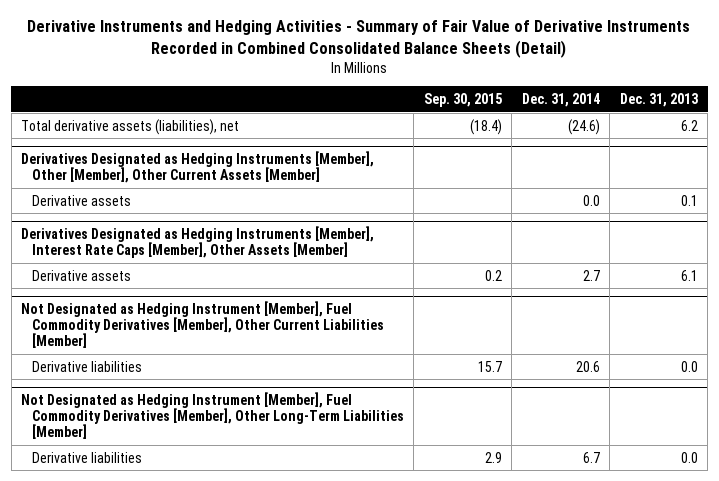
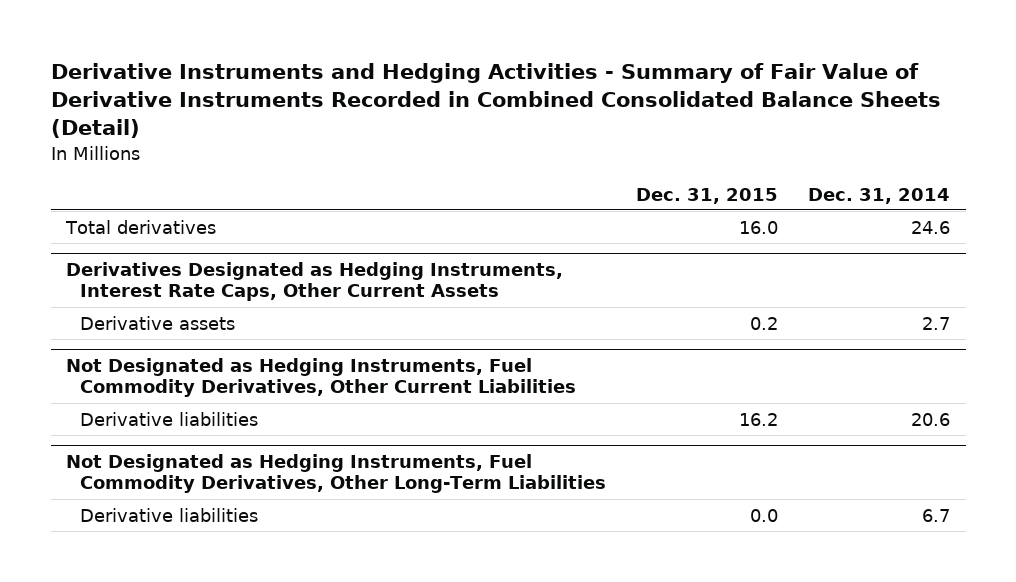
- | Sep. 30, 2015 | Dec. 31, 2014 | Dec. 31, 2013
+ | Dec. 31, 2015 | Dec. 31, 2014
- Total derivative assets (liabilities), net | (18.4) | (24.6) | 6.2
- Derivatives Designated as Hedging Instruments [Member], Other [Member], Other Current Assets [Member]
- Derivative assets | | 0.0 | 0.1
- Derivatives Designated as Hedging Instruments [Member], Interest Rate Caps [Member], Other Assets [Member]
+ Total derivatives | 16.0 | 24.6
+ Derivatives Designated as Hedging Instruments, Interest Rate Caps, Other Current Assets
- Not Designated as Hedging Instrument [Member], Fuel Commodity Derivatives [Member], Other Current Liabilities [Member]
+ Not Designated as Hedging Instruments, Fuel Commodity Derivatives, Other Current Liabilities
- Not Designated as Hedging Instrument [Member], Fuel Commodity Derivatives [Member], Other Long-Term Liabilities [Member]
+ Not Designated as Hedging Instruments, Fuel Commodity Derivatives, Other Long-Term Liabilities

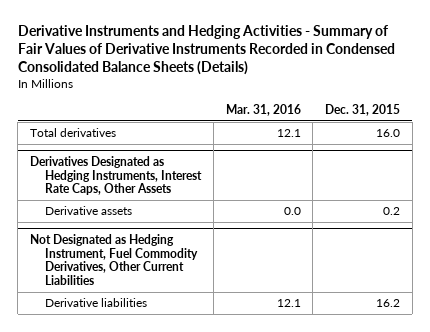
- Derivative Instruments and Hedging Activities - Summary of Fair Value of Derivative Instruments Recorded in Combined Consolidated Balance Sheets (Detail)
+ Derivative Instruments and Hedging Activities - Summary of Fair Values of Derivative Instruments Recorded in Condensed Consolidated Balance Sheets (Details)
- | Dec. 31, 2015 | Dec. 31, 2014
+ | Mar. 31, 2016 | Dec. 31, 2015
- Derivatives Designated as Hedging Instruments, Interest Rate Caps, Other Current Assets
+ Derivatives Designated as Hedging Instruments, Interest Rate Caps, Other Assets
- Not Designated as Hedging Instruments, Fuel Commodity Derivatives, Other Current Liabilities
+ Not Designated as Hedging Instrument, Fuel Commodity Derivatives, Other Current Liabilities
- Not Designated as Hedging Instruments, Fuel Commodity Derivatives, Other Long-Term Liabilities
- Derivative liabilities | 0.0 | 6.7

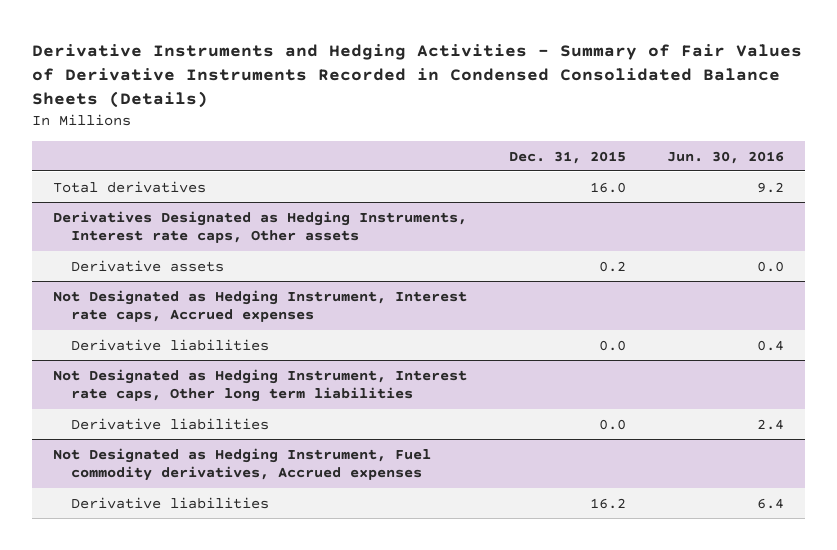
- | Mar. 31, 2016 | Dec. 31, 2015
+ | Dec. 31, 2015 | Jun. 30, 2016
- Derivatives Designated as Hedging Instruments, Interest Rate Caps, Other Assets
+ Derivatives Designated as Hedging Instruments, Interest rate caps, Other assets
- Not Designated as Hedging Instrument, Fuel Commodity Derivatives, Other Current Liabilities
+ Not Designated as Hedging Instrument, Interest rate caps, Accrued expenses
+ Derivative liabilities | 0.0 | 0.4
+ Not Designated as Hedging Instrument, Interest rate caps, Other long term liabilities
+ Derivative liabilities | 0.0 | 2.4
+ Not Designated as Hedging Instrument, Fuel commodity derivatives, Accrued expenses

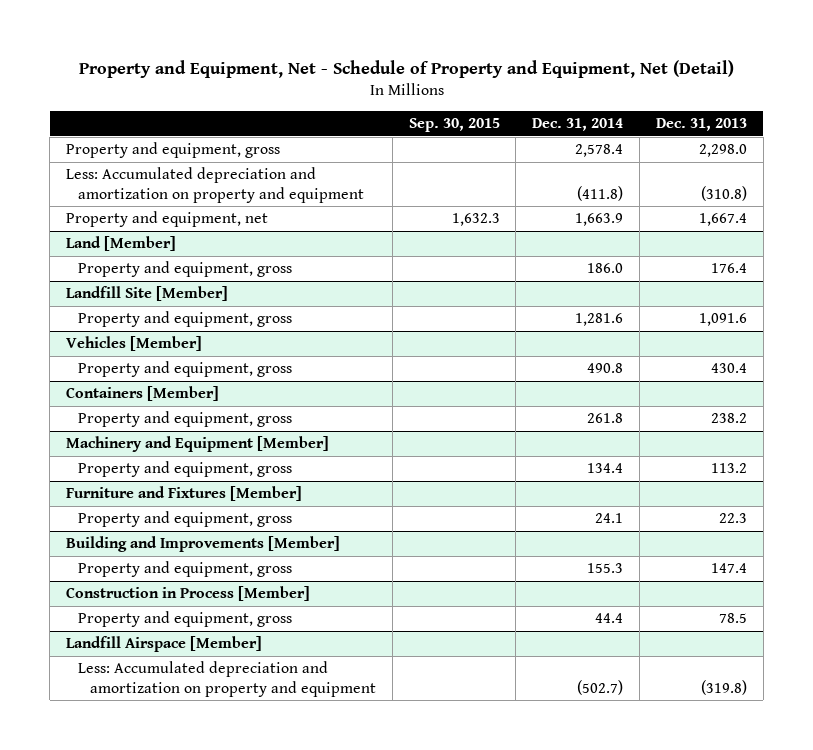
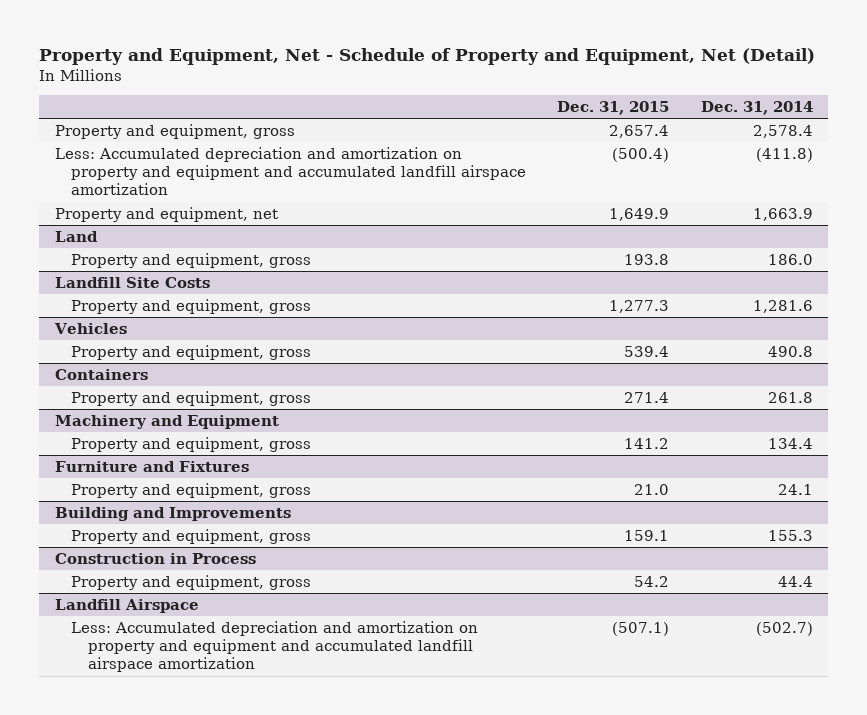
- | Sep. 30, 2015 | Dec. 31, 2014 | Dec. 31, 2013
+ | Dec. 31, 2015 | Dec. 31, 2014
- Less: Accumulated depreciation and amortization on property and equipment | | (411.8) | (310.8)
+ Less: Accumulated depreciation and amortization on property and equipment and accumulated landfill airspace amortization | (500.4) | (411.8)
- Land [Member]
+ Land
- Landfill Site [Member]
+ Landfill Site Costs
- Vehicles [Member]
+ Vehicles
- Containers [Member]
+ Containers
- Machinery and Equipment [Member]
+ Machinery and Equipment
- Furniture and Fixtures [Member]
+ Furniture and Fixtures
- Building and Improvements [Member]
+ Building and Improvements
- Construction in Process [Member]
+ Construction in Process
- Landfill Airspace [Member]
- Less: Accumulated depreciation and amortization on property and equipment | | (502.7) | (319.8)
+ Landfill Airspace
+ Less: Accumulated depreciation and amortization on property and equipment and accumulated landfill airspace amortization | (507.1) | (502.7)

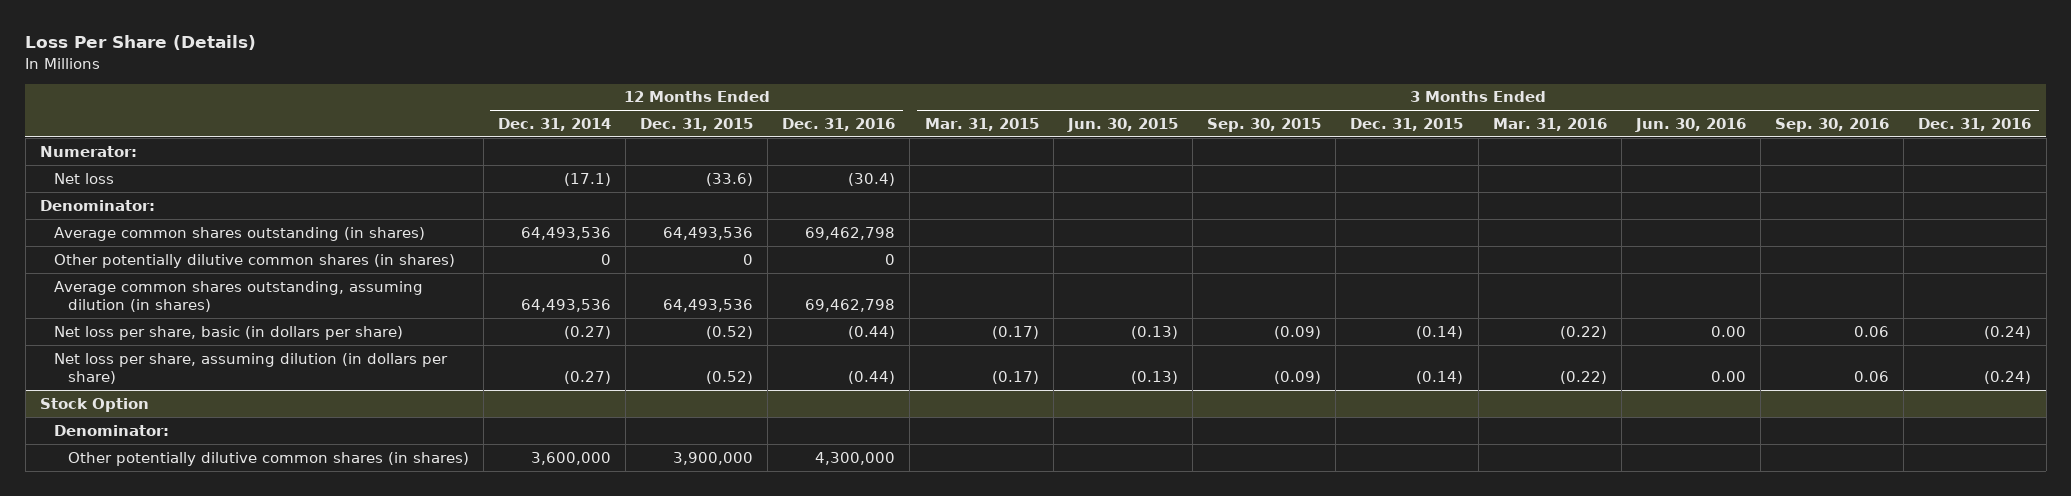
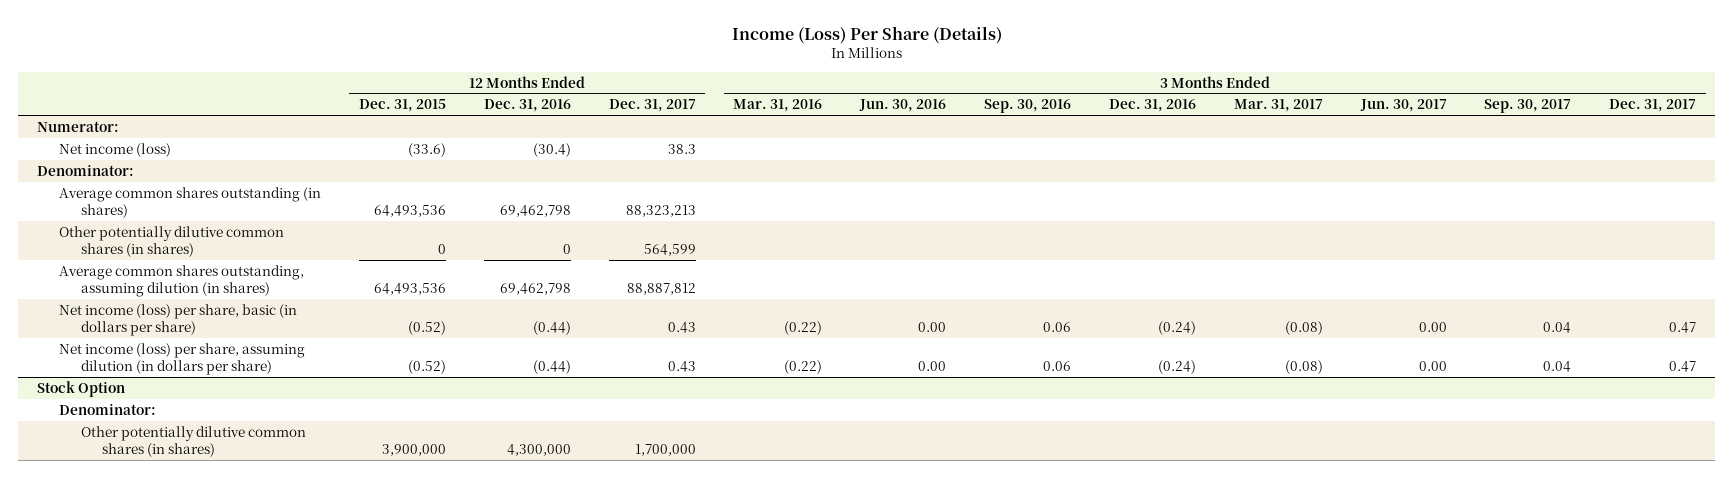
- Loss Per Share (Details)
+ Income (Loss) Per Share (Details)
- | 12 Months Ended Dec. 31, 2014 | 12 Months Ended Dec. 31, 2015 | 12 Months Ended Dec. 31, 2016 | 3 Months Ended Mar. 31, 2015 | 3 Months Ended Jun. 30, 2015 | 3 Months Ended Sep. 30, 2015 | 3 Months Ended Dec. 31, 2015 | 3 Months Ended Mar. 31, 2016 | 3 Months Ended Jun. 30, 2016 | 3 Months Ended Sep. 30, 2016 | 3 Months Ended Dec. 31, 2016
+ | 12 Months Ended Dec. 31, 2015 | 12 Months Ended Dec. 31, 2016 | 12 Months Ended Dec. 31, 2017 | 3 Months Ended Mar. 31, 2016 | 3 Months Ended Jun. 30, 2016 | 3 Months Ended Sep. 30, 2016 | 3 Months Ended Dec. 31, 2016 | 3 Months Ended Mar. 31, 2017 | 3 Months Ended Jun. 30, 2017 | 3 Months Ended Sep. 30, 2017 | 3 Months Ended Dec. 31, 2017
- Net loss | (17.1) | (33.6) | (30.4) | | | | | | | |
+ Net income (loss) | (33.6) | (30.4) | 38.3 | | | | | | | |
- Net loss per share, basic (in dollars per share) | (0.27) | (0.52) | (0.44) | (0.17) | (0.13) | (0.09) | (0.14) | (0.22) | 0.00 | 0.06 | (0.24)
- Net loss per share, assuming dilution (in dollars per share) | (0.27) | (0.52) | (0.44) | (0.17) | (0.13) | (0.09) | (0.14) | (0.22) | 0.00 | 0.06 | (0.24)
+ Net income (loss) per share, basic (in dollars per share) | (0.52) | (0.44) | 0.43 | (0.22) | 0.00 | 0.06 | (0.24) | (0.08) | 0.00 | 0.04 | 0.47
+ Net income (loss) per share, assuming dilution (in dollars per share) | (0.52) | (0.44) | 0.43 | (0.22) | 0.00 | 0.06 | (0.24) | (0.08) | 0.00 | 0.04 | 0.47

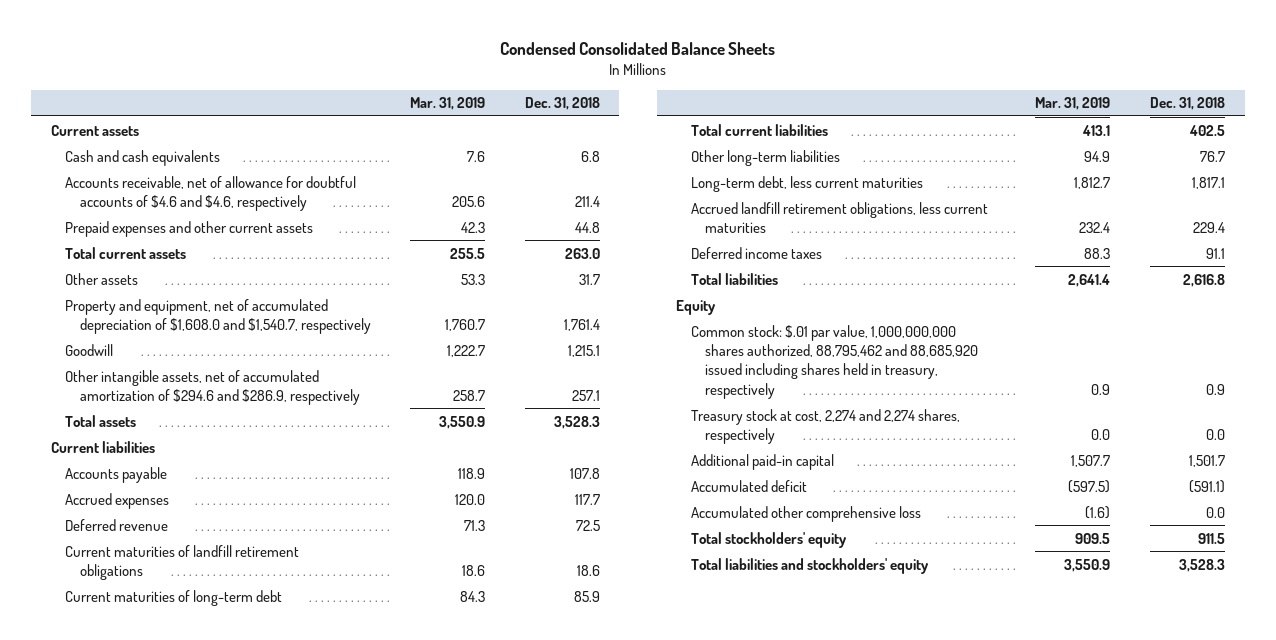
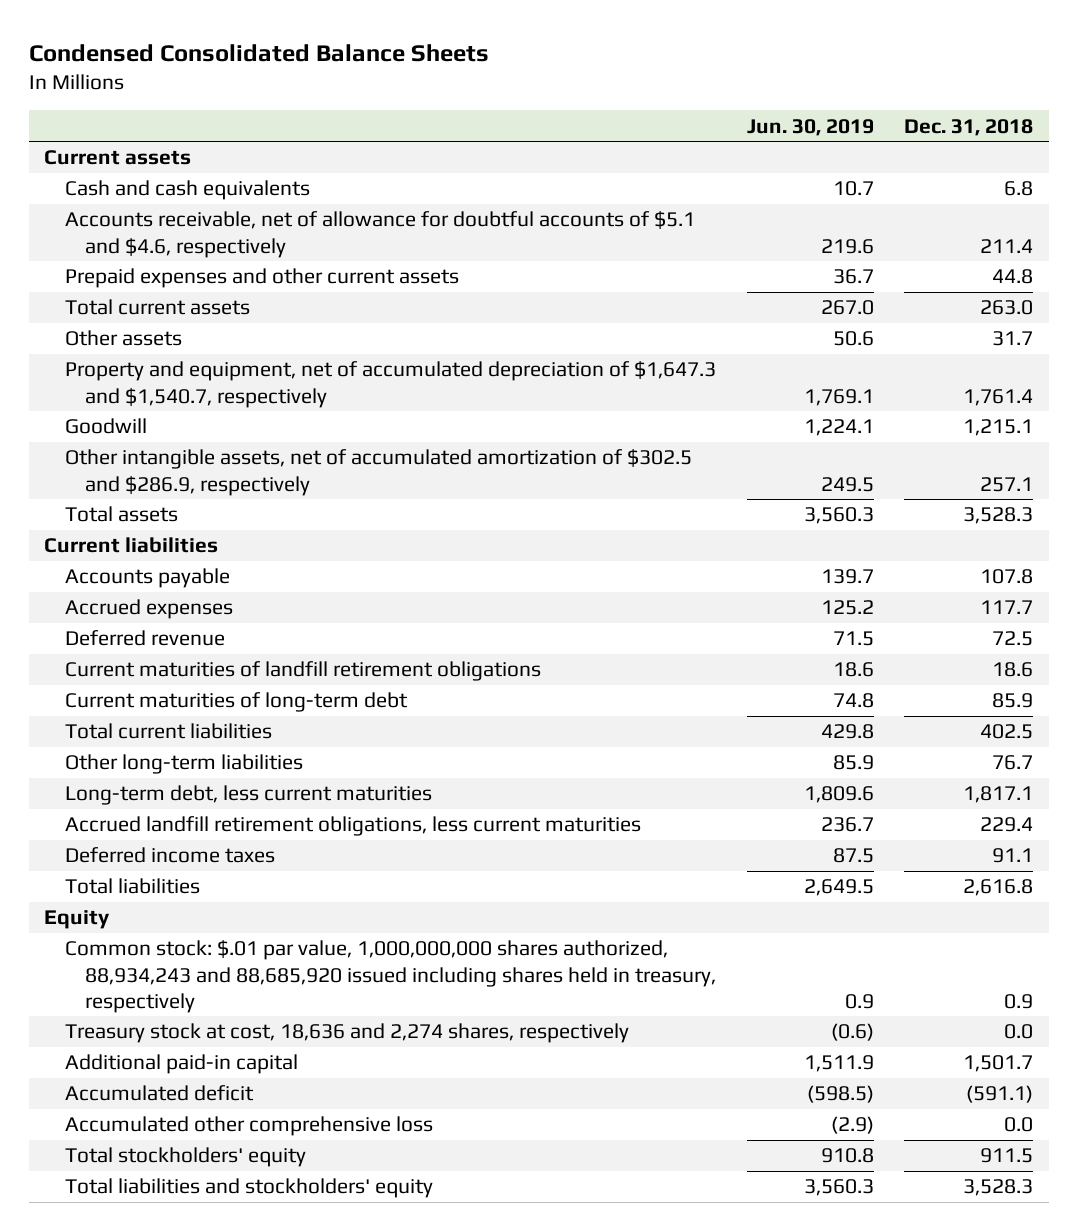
- | Mar. 31, 2019 | Dec. 31, 2018
+ | Jun. 30, 2019 | Dec. 31, 2018
- Accounts receivable, net of allowance for doubtful accounts of $4.6 and $4.6, respectively | 205.6 | 211.4
+ Accounts receivable, net of allowance for doubtful accounts of $5.1 and $4.6, respectively | 219.6 | 211.4
- Property and equipment, net of accumulated depreciation of $1,608.0 and $1,540.7, respectively | 1,760.7 | 1,761.4
+ Property and equipment, net of accumulated depreciation of $1,647.3 and $1,540.7, respectively | 1,769.1 | 1,761.4
- Other intangible assets, net of accumulated amortization of $294.6 and $286.9, respectively | 258.7 | 257.1
+ Other intangible assets, net of accumulated amortization of $302.5 and $286.9, respectively | 249.5 | 257.1
- Common stock: $.01 par value, 1,000,000,000 shares authorized, 88,795,462 and 88,685,920 issued including shares held in treasury, respectively | 0.9 | 0.9
- Treasury stock at cost, 2,274 and 2,274 shares, respectively | 0.0 | 0.0
+ Common stock: $.01 par value, 1,000,000,000 shares authorized, 88,934,243 and 88,685,920 issued including shares held in treasury, respectively | 0.9 | 0.9
+ Treasury stock at cost, 18,636 and 2,274 shares, respectively | (0.6) | 0.0

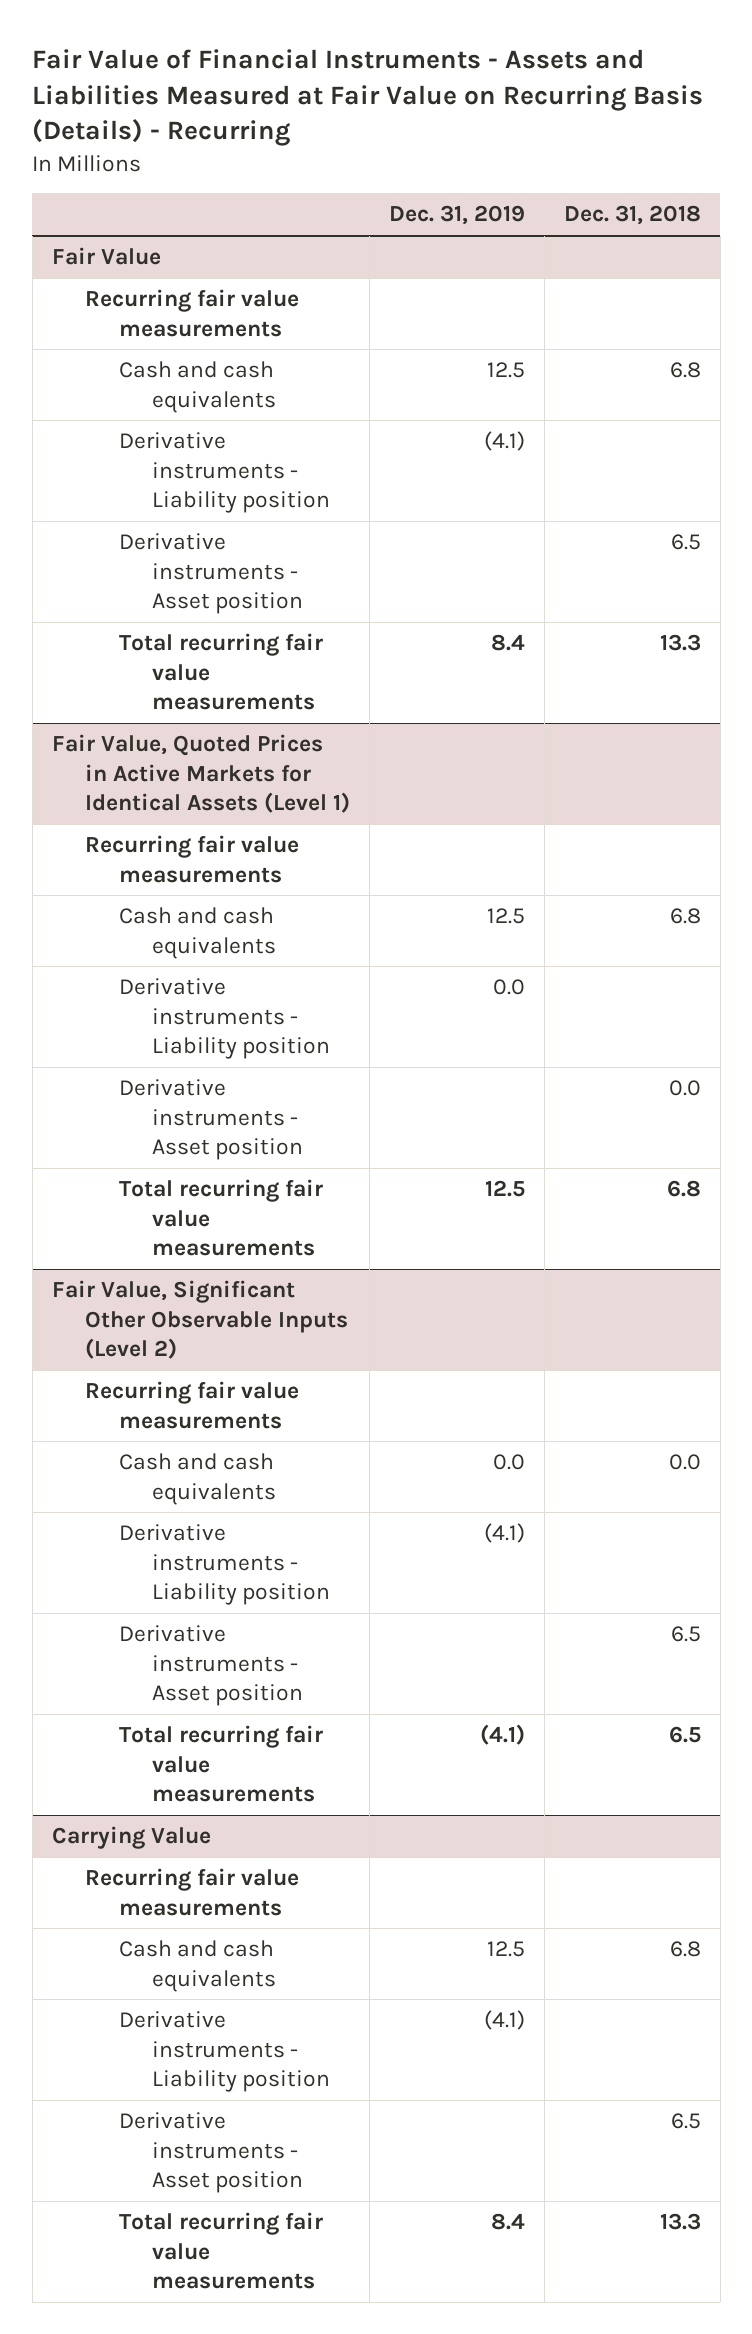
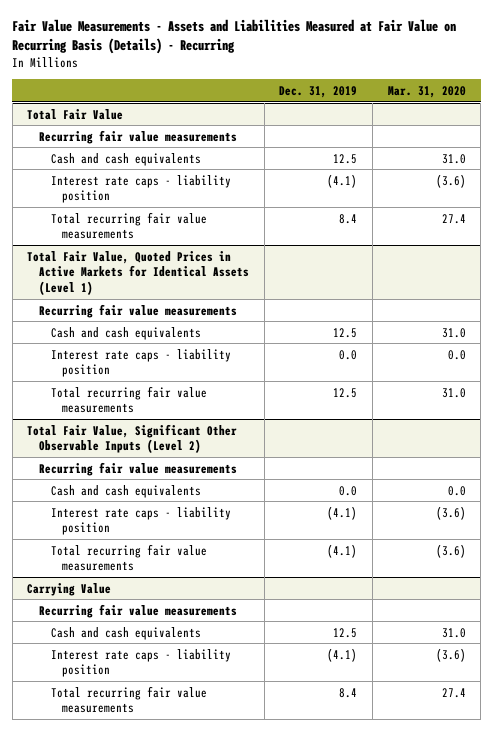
- Fair Value of Financial Instruments - Assets and Liabilities Measured at Fair Value on Recurring Basis (Details) - Recurring
+ Fair Value Measurements - Assets and Liabilities Measured at Fair Value on Recurring Basis (Details) - Recurring
- | Dec. 31, 2019 | Dec. 31, 2018
+ | Dec. 31, 2019 | Mar. 31, 2020
- Fair Value
+ Total Fair Value
- Derivative instruments - Liability position | (4.1) |
- Derivative instruments - Asset position | | 6.5
+ Interest rate caps - liability position | (4.1) | (3.6)
- Fair Value, Quoted Prices in Active Markets for Identical Assets (Level 1)
+ Total Fair Value, Quoted Prices in Active Markets for Identical Assets (Level 1)
- Derivative instruments - Liability position | 0.0 |
- Derivative instruments - Asset position | | 0.0
+ Interest rate caps - liability position | 0.0 | 0.0
- Fair Value, Significant Other Observable Inputs (Level 2)
+ Total Fair Value, Significant Other Observable Inputs (Level 2)
- Derivative instruments - Liability position | (4.1) |
- Derivative instruments - Asset position | | 6.5
+ Interest rate caps - liability position | (4.1) | (3.6)
@ Carrying Value
- Derivative instruments - Liability position | (4.1) |
- Derivative instruments - Asset position | | 6.5
+ Interest rate caps - liability position | (4.1) | (3.6)

